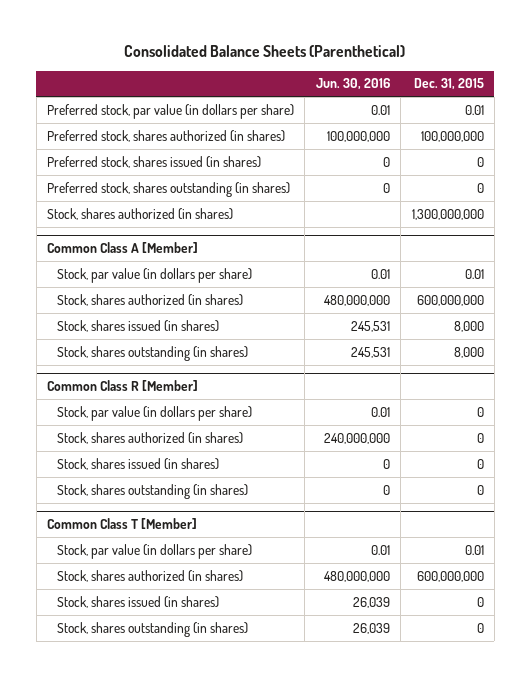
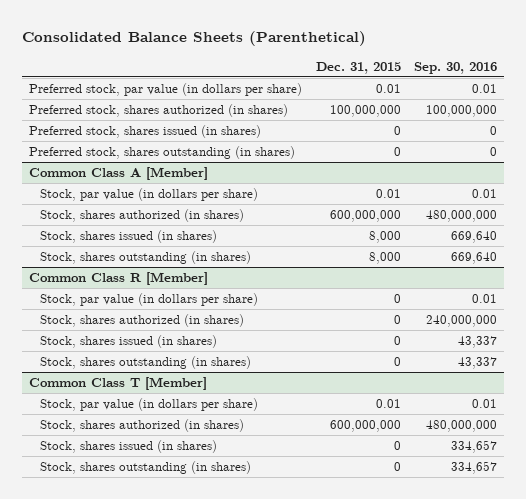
- | Jun. 30, 2016 | Dec. 31, 2015
+ | Dec. 31, 2015 | Sep. 30, 2016
- Stock, shares authorized (in shares) | | 1,300,000,000

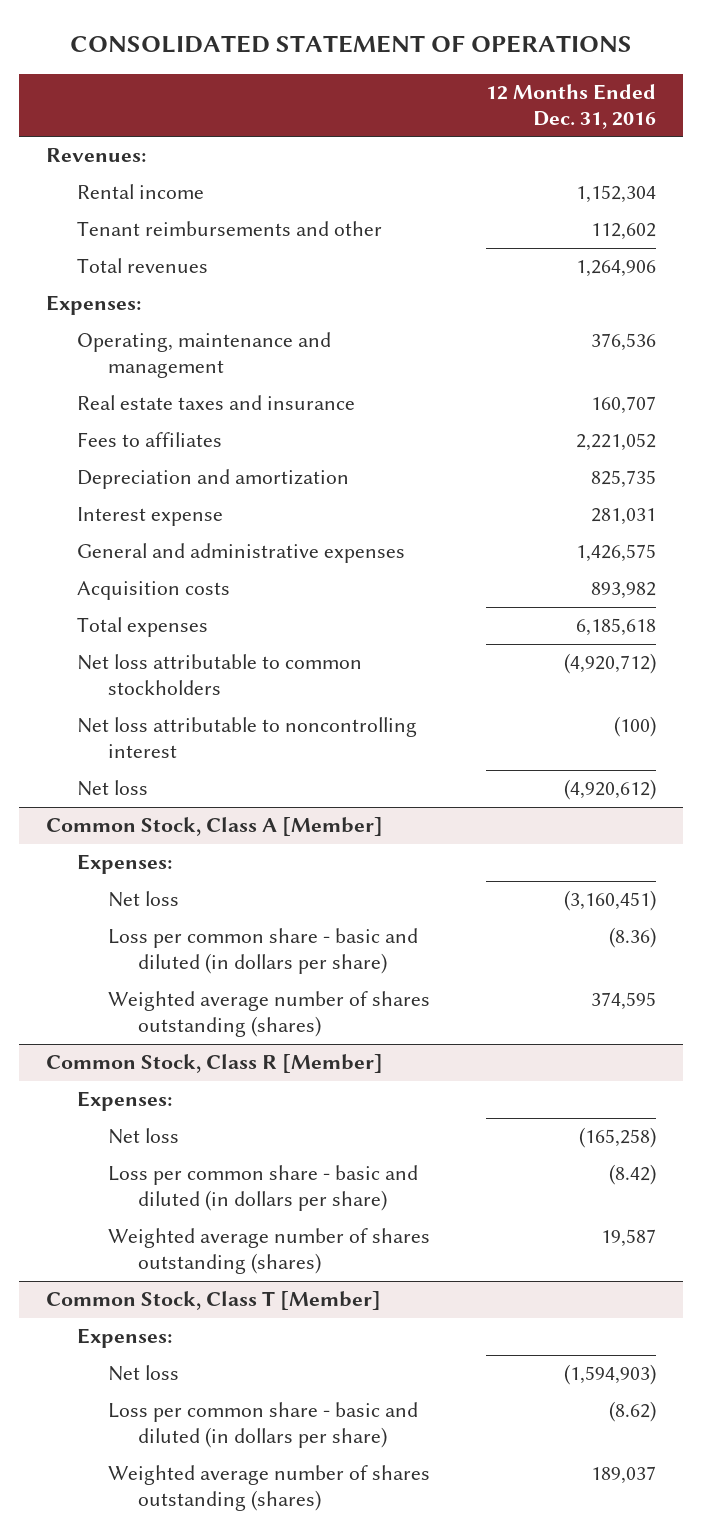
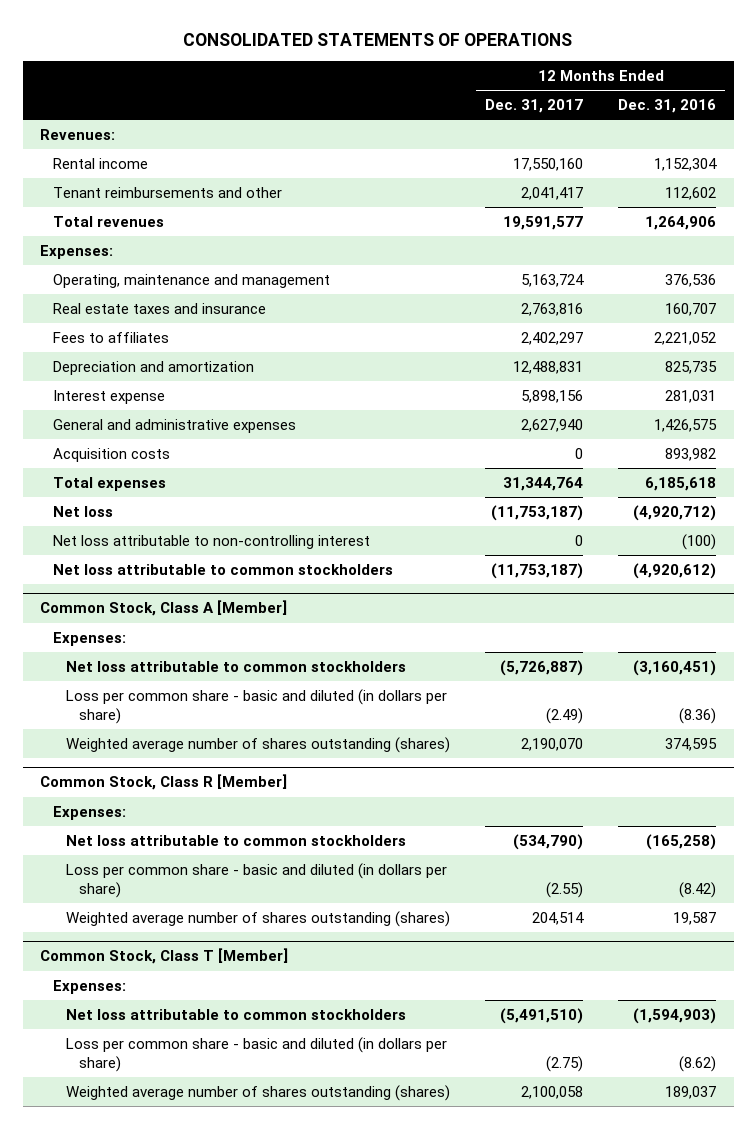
- CONSOLIDATED STATEMENT OF OPERATIONS
+ CONSOLIDATED STATEMENTS OF OPERATIONS
- | 12 Months Ended Dec. 31, 2016
+ | 12 Months Ended Dec. 31, 2017 | 12 Months Ended Dec. 31, 2016
- Net loss attributable to common stockholders | (4,920,712)
- Net loss attributable to noncontrolling interest | (100)
- Net loss | (4,920,612)
+ Net loss | (11,753,187) | (4,920,712)
+ Net loss attributable to non-controlling interest | 0 | (100)
+ Net loss attributable to common stockholders | (11,753,187) | (4,920,612)
@ Common Stock, Class A [Member]
- Net loss | (3,160,451)
+ Net loss attributable to common stockholders | (5,726,887) | (3,160,451)
@ Common Stock, Class R [Member]
- Net loss | (165,258)
+ Net loss attributable to common stockholders | (534,790) | (165,258)
@ Common Stock, Class T [Member]
- Net loss | (1,594,903)
+ Net loss attributable to common stockholders | (5,491,510) | (1,594,903)

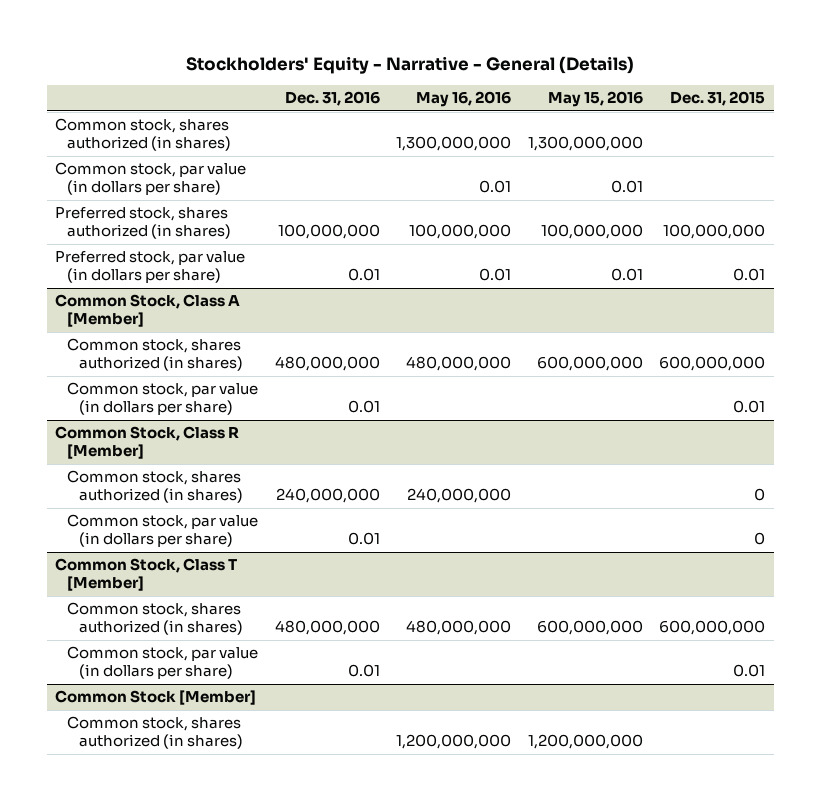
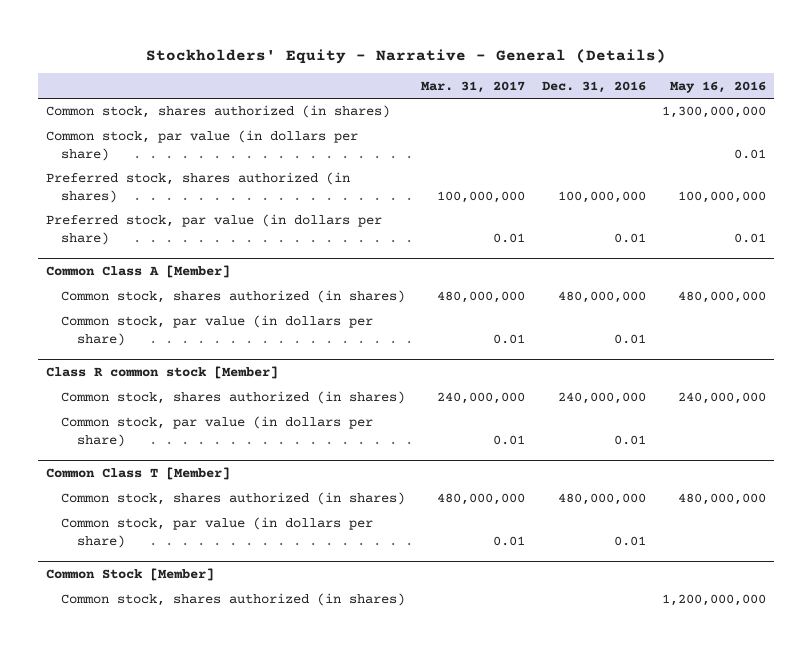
- | Dec. 31, 2016 | May 16, 2016 | May 15, 2016 | Dec. 31, 2015
+ | Mar. 31, 2017 | Dec. 31, 2016 | May 16, 2016
- Common Stock, Class A [Member]
+ Common Class A [Member]
- Common Stock, Class R [Member]
+ Class R common stock [Member]
- Common Stock, Class T [Member]
+ Common Class T [Member]

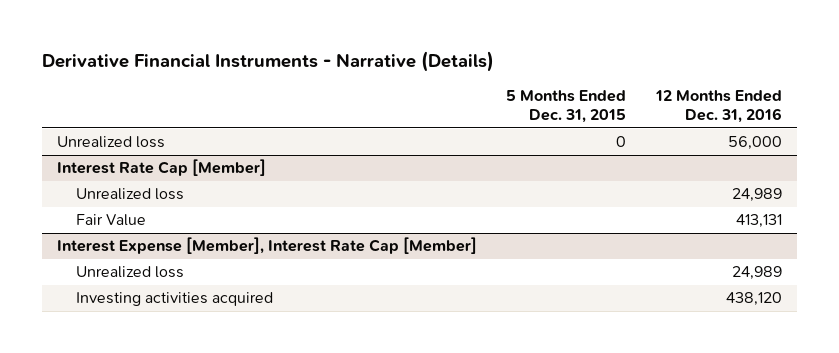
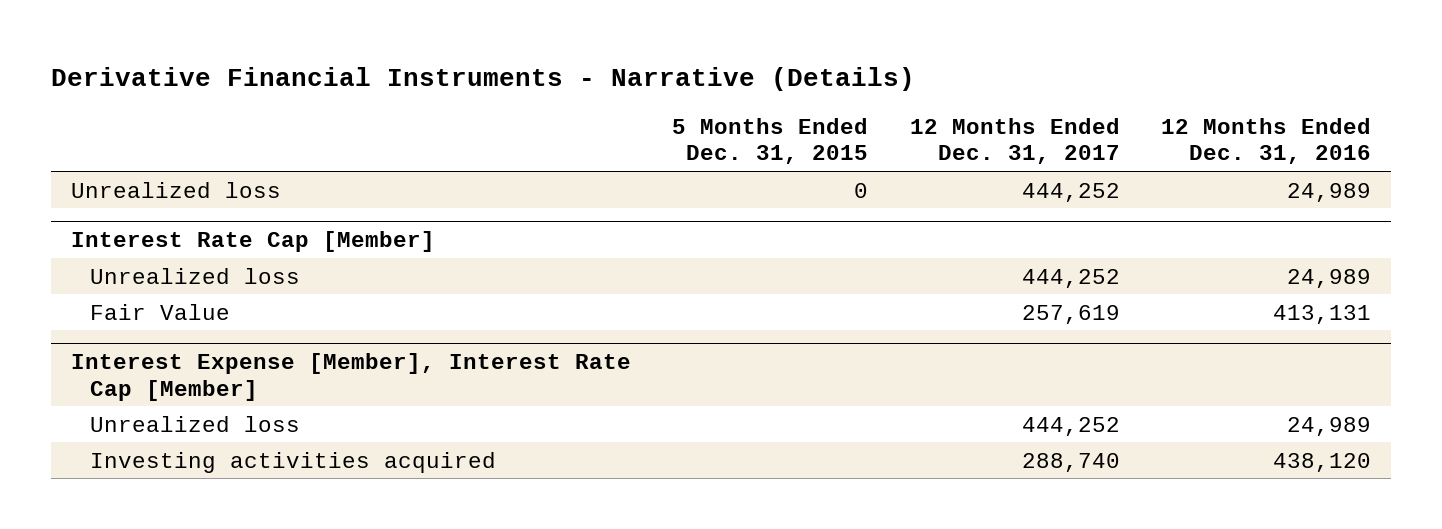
- | 5 Months Ended Dec. 31, 2015 | 12 Months Ended Dec. 31, 2016
+ | 5 Months Ended Dec. 31, 2015 | 12 Months Ended Dec. 31, 2017 | 12 Months Ended Dec. 31, 2016
- Unrealized loss | 0 | 56,000
+ Unrealized loss | 0 | 444,252 | 24,989

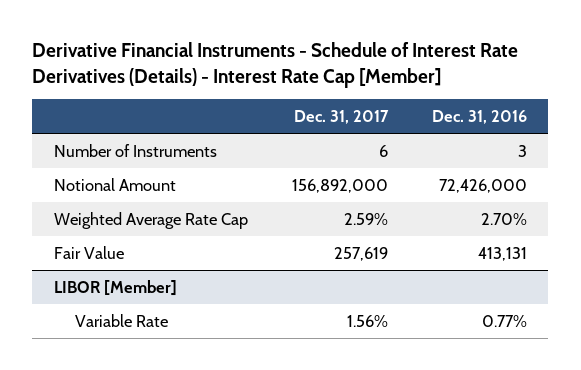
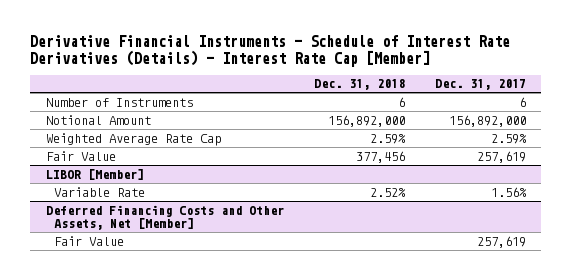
- | Dec. 31, 2017 | Dec. 31, 2016
+ | Dec. 31, 2018 | Dec. 31, 2017
+ Deferred Financing Costs and Other Assets, Net [Member]
+ Fair Value | | 257,619

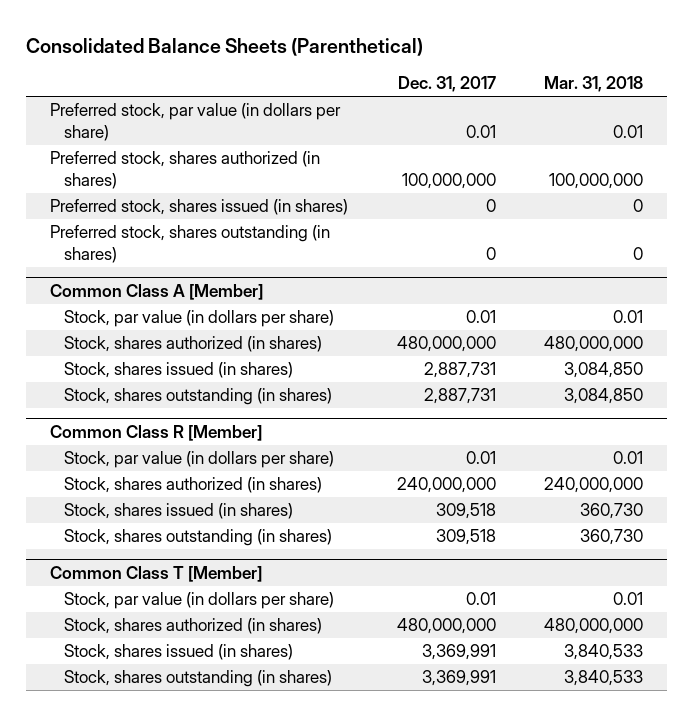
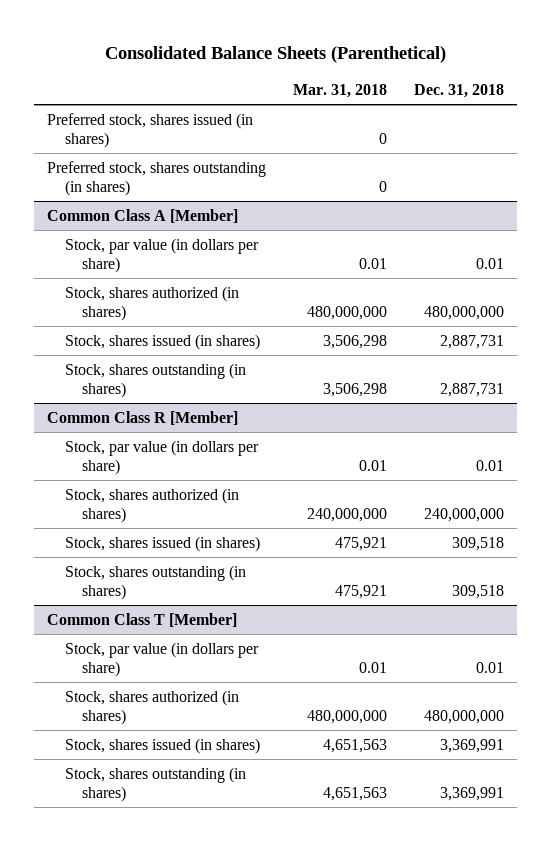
- | Dec. 31, 2017 | Mar. 31, 2018
+ | Mar. 31, 2018 | Dec. 31, 2018
- Preferred stock, par value (in dollars per share) | 0.01 | 0.01
- Preferred stock, shares authorized (in shares) | 100,000,000 | 100,000,000
@ Common Class A [Member]
- Stock, shares issued (in shares) | 2,887,731 | 3,084,850
- Stock, shares outstanding (in shares) | 2,887,731 | 3,084,850
+ Stock, shares issued (in shares) | 3,506,298 | 2,887,731
+ Stock, shares outstanding (in shares) | 3,506,298 | 2,887,731
@ Common Class R [Member]
- Stock, shares issued (in shares) | 309,518 | 360,730
- Stock, shares outstanding (in shares) | 309,518 | 360,730
+ Stock, shares issued (in shares) | 475,921 | 309,518
+ Stock, shares outstanding (in shares) | 475,921 | 309,518
@ Common Class T [Member]
- Stock, shares issued (in shares) | 3,369,991 | 3,840,533
- Stock, shares outstanding (in shares) | 3,369,991 | 3,840,533
+ Stock, shares issued (in shares) | 4,651,563 | 3,369,991
+ Stock, shares outstanding (in shares) | 4,651,563 | 3,369,991

